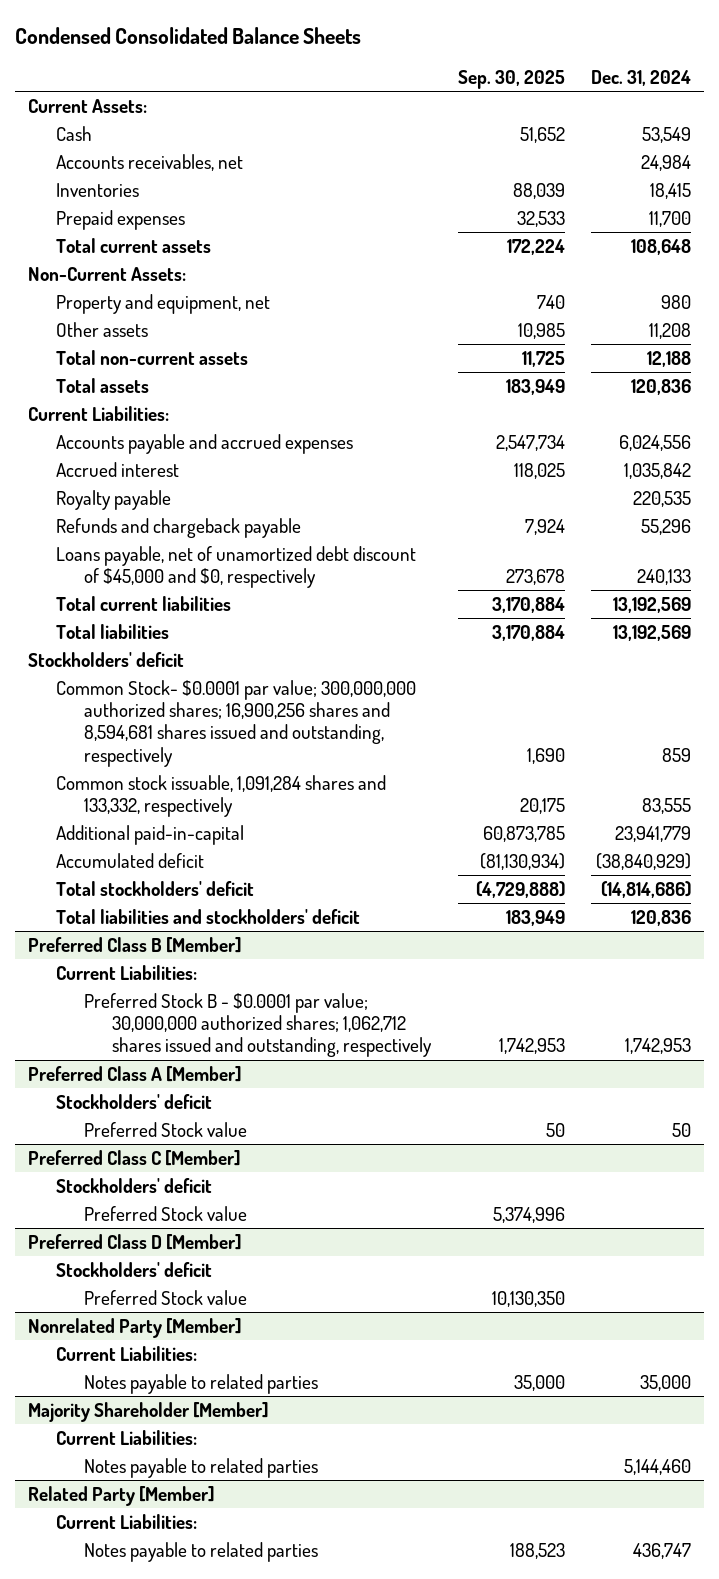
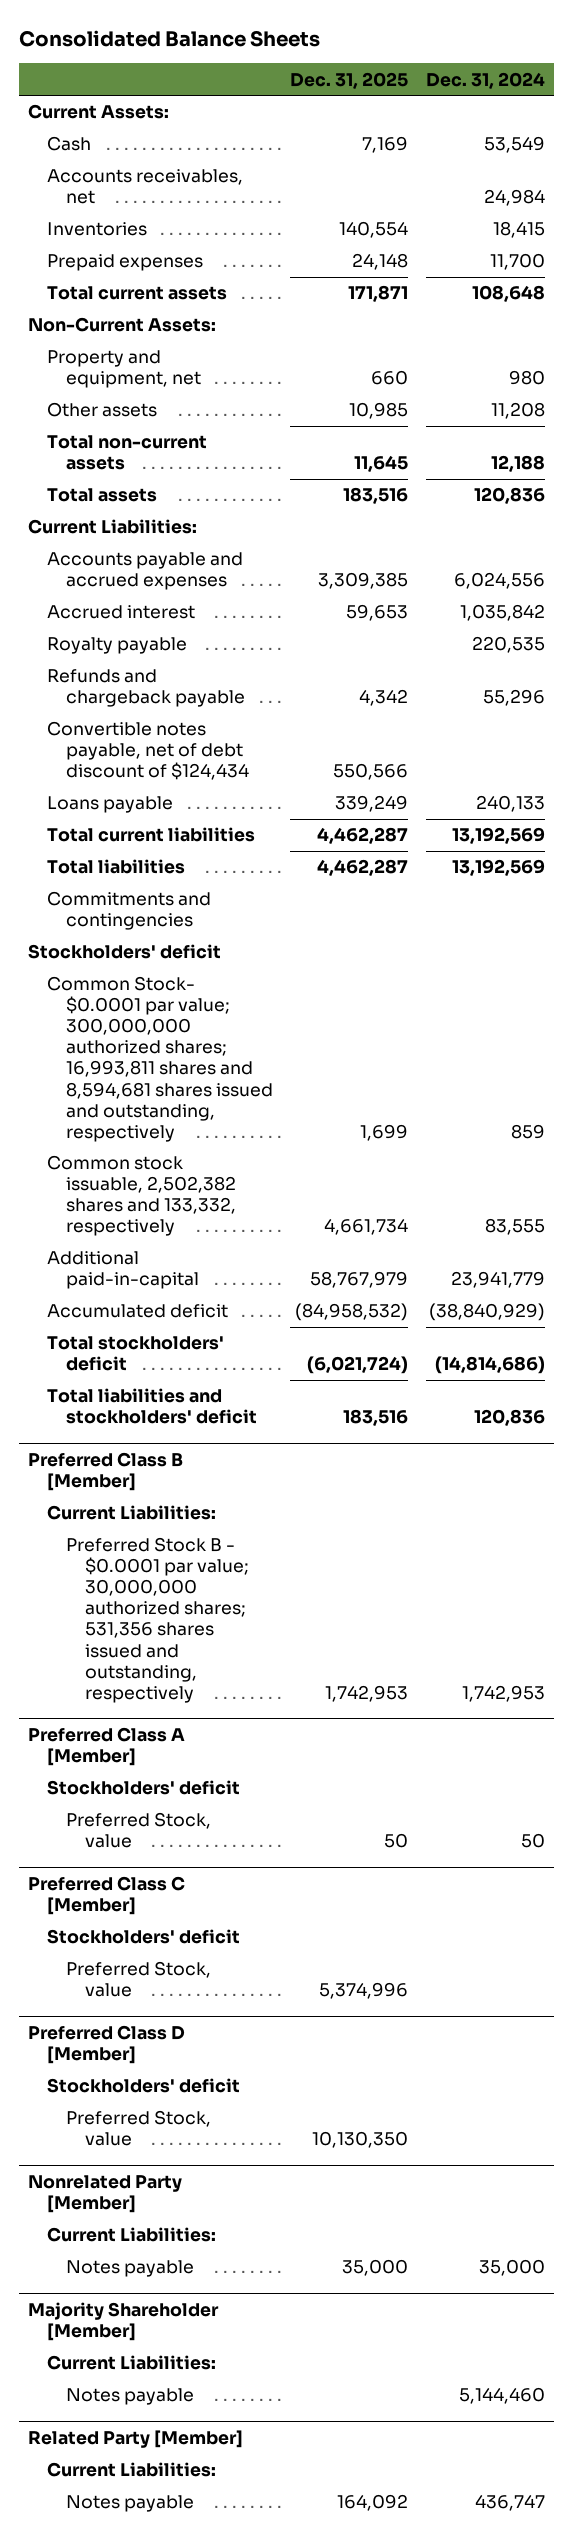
- Condensed Consolidated Balance Sheets
+ Consolidated Balance Sheets
- | Sep. 30, 2025 | Dec. 31, 2024
+ | Dec. 31, 2025 | Dec. 31, 2024
- Loans payable, net of unamortized debt discount of $45,000 and $0, respectively | 273,678 | 240,133
+ Convertible notes payable, net of debt discount of $124,434 | 550,566 |
+ Loans payable | 339,249 | 240,133
+ Commitments and contingencies
- Common Stock- $0.0001 par value; 300,000,000 authorized shares; 16,900,256 shares and 8,594,681 shares issued and outstanding, respectively | 1,690 | 859
- Common stock issuable, 1,091,284 shares and 133,332, respectively | 20,175 | 83,555
+ Common Stock- $0.0001 par value; 300,000,000 authorized shares; 16,993,811 shares and 8,594,681 shares issued and outstanding, respectively | 1,699 | 859
+ Common stock issuable, 2,502,382 shares and 133,332, respectively | 4,661,734 | 83,555
@ Preferred Class B [Member]
- Preferred Stock B - $0.0001 par value; 30,000,000 authorized shares; 1,062,712 shares issued and outstanding, respectively | 1,742,953 | 1,742,953
+ Preferred Stock B - $0.0001 par value; 30,000,000 authorized shares; 531,356 shares issued and outstanding, respectively | 1,742,953 | 1,742,953
@ Preferred Class A [Member]
- Preferred Stock value | 50 | 50
+ Preferred Stock, value | 50 | 50
@ Preferred Class C [Member]
- Preferred Stock value | 5,374,996 |
+ Preferred Stock, value | 5,374,996 |
@ Preferred Class D [Member]
- Preferred Stock value | 10,130,350 |
+ Preferred Stock, value | 10,130,350 |
@ Nonrelated Party [Member]
- Notes payable to related parties | 35,000 | 35,000
+ Notes payable | 35,000 | 35,000
@ Majority Shareholder [Member]
- Notes payable to related parties | | 5,144,460
+ Notes payable | | 5,144,460
@ Related Party [Member]
- Notes payable to related parties | 188,523 | 436,747
+ Notes payable | 164,092 | 436,747

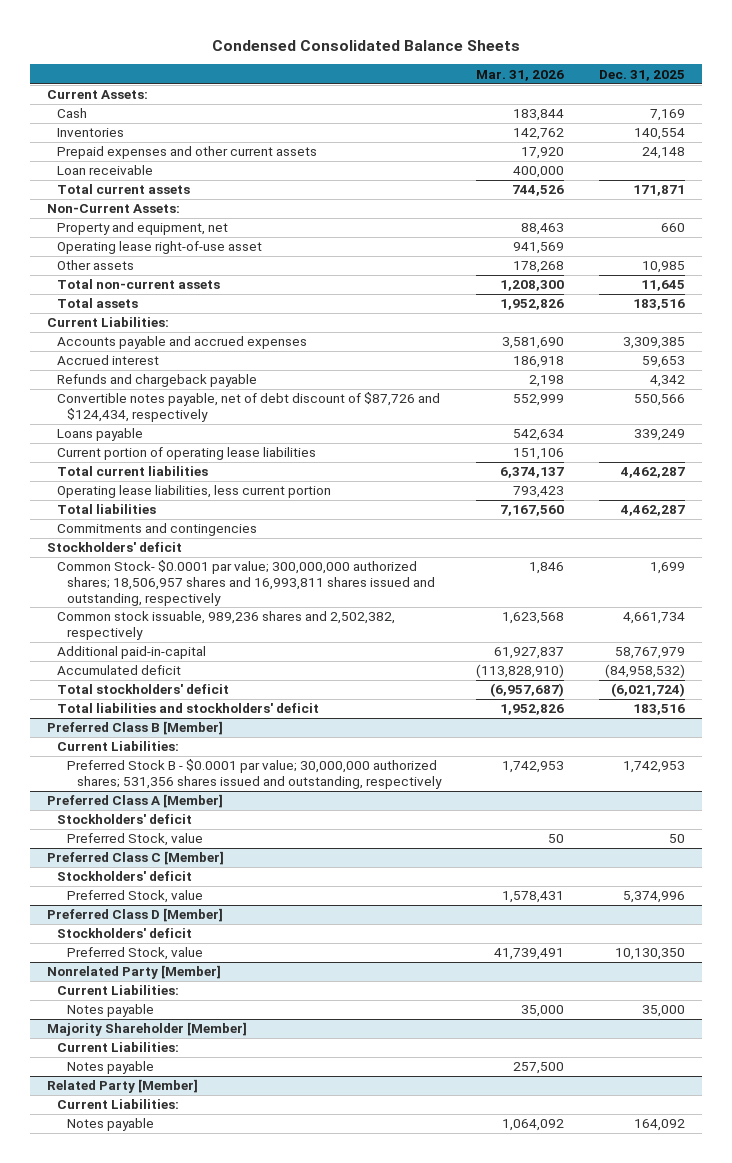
- Consolidated Balance Sheets
+ Condensed Consolidated Balance Sheets
- | Dec. 31, 2025 | Dec. 31, 2024
+ | Mar. 31, 2026 | Dec. 31, 2025
- Accounts receivables, net | | 24,984
- Prepaid expenses | 24,148 | 11,700
+ Prepaid expenses and other current assets | 17,920 | 24,148
+ Loan receivable | 400,000 |
+ Operating lease right-of-use asset | 941,569 |
- Royalty payable | | 220,535
- Convertible notes payable, net of debt discount of $124,434 | 550,566 |
+ Convertible notes payable, net of debt discount of $87,726 and $124,434, respectively | 552,999 | 550,566
+ Current portion of operating lease liabilities | 151,106 |
+ Operating lease liabilities, less current portion | 793,423 |
- Common Stock- $0.0001 par value; 300,000,000 authorized shares; 16,993,811 shares and 8,594,681 shares issued and outstanding, respectively | 1,699 | 859
- Common stock issuable, 2,502,382 shares and 133,332, respectively | 4,661,734 | 83,555
+ Common Stock- $0.0001 par value; 300,000,000 authorized shares; 18,506,957 shares and 16,993,811 shares issued and outstanding, respectively | 1,846 | 1,699
+ Common stock issuable, 989,236 shares and 2,502,382, respectively | 1,623,568 | 4,661,734

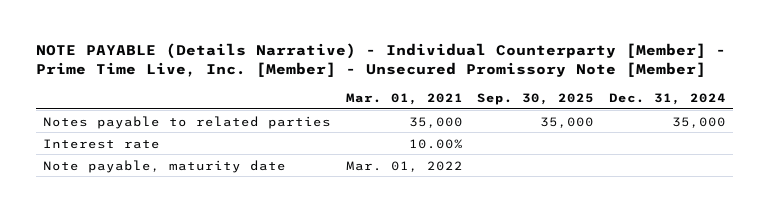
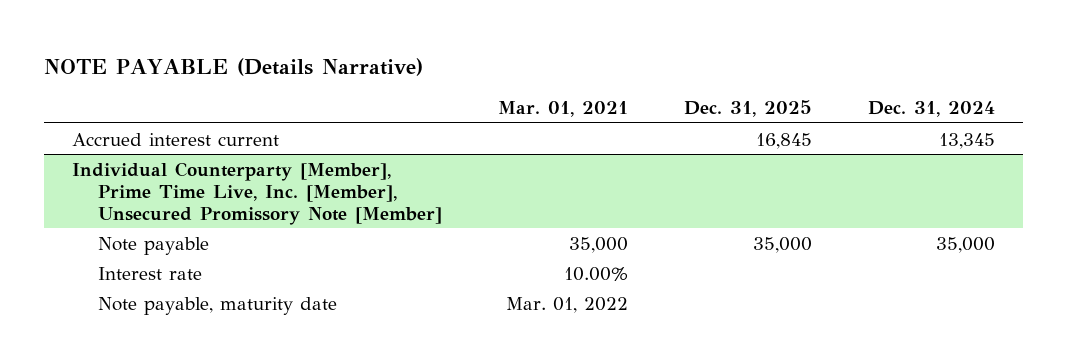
- NOTE PAYABLE (Details Narrative) - Individual Counterparty [Member] - Prime Time Live, Inc. [Member] - Unsecured Promissory Note [Member]
+ NOTE PAYABLE (Details Narrative)
- | Mar. 01, 2021 | Sep. 30, 2025 | Dec. 31, 2024
+ | Mar. 01, 2021 | Dec. 31, 2025 | Dec. 31, 2024
- Notes payable to related parties | 35,000 | 35,000 | 35,000
+ Accrued interest current | | 16,845 | 13,345
+ Individual Counterparty [Member], Prime Time Live, Inc. [Member], Unsecured Promissory Note [Member]
+ Note payable | 35,000 | 35,000 | 35,000

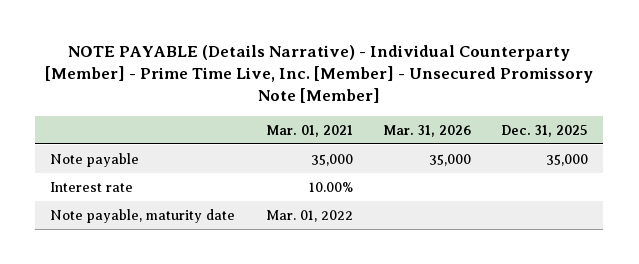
- NOTE PAYABLE (Details Narrative)
+ NOTE PAYABLE (Details Narrative) - Individual Counterparty [Member] - Prime Time Live, Inc. [Member] - Unsecured Promissory Note [Member]
- | Mar. 01, 2021 | Dec. 31, 2025 | Dec. 31, 2024
+ | Mar. 01, 2021 | Mar. 31, 2026 | Dec. 31, 2025
- Accrued interest current | | 16,845 | 13,345
- Individual Counterparty [Member], Prime Time Live, Inc. [Member], Unsecured Promissory Note [Member]

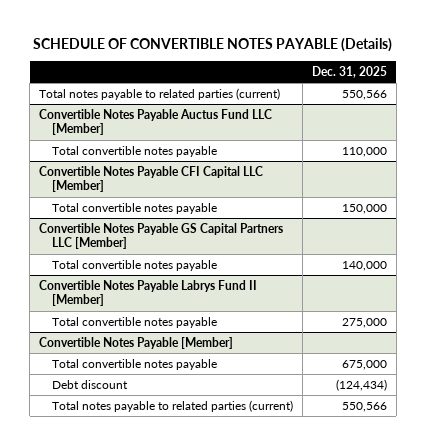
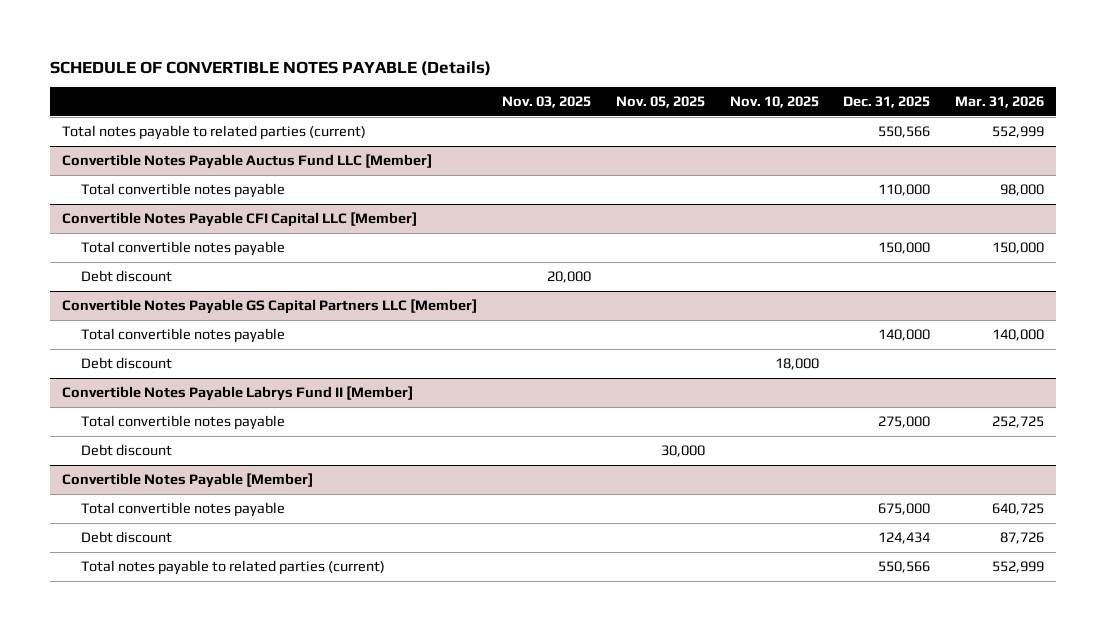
- | Dec. 31, 2025
+ | Nov. 03, 2025 | Nov. 05, 2025 | Nov. 10, 2025 | Dec. 31, 2025 | Mar. 31, 2026
@ Convertible Notes Payable CFI Capital LLC [Member]
+ Debt discount | 20,000 | | | |
@ Convertible Notes Payable GS Capital Partners LLC [Member]
+ Debt discount | | | 18,000 | |
@ Convertible Notes Payable Labrys Fund II [Member]
+ Debt discount | | 30,000 | | |
@ Convertible Notes Payable [Member]
- Debt discount | (124,434)
+ Debt discount | | | | 124,434 | 87,726

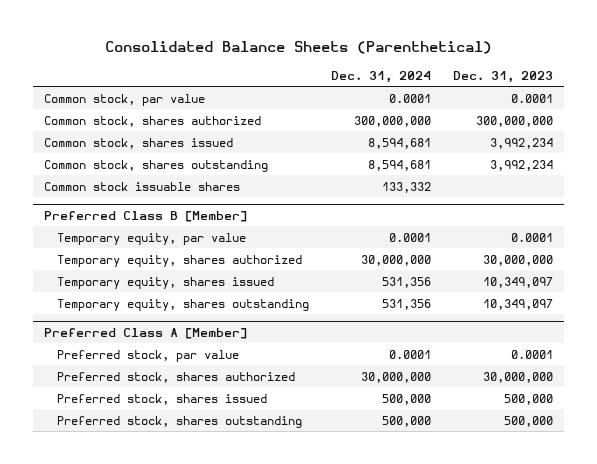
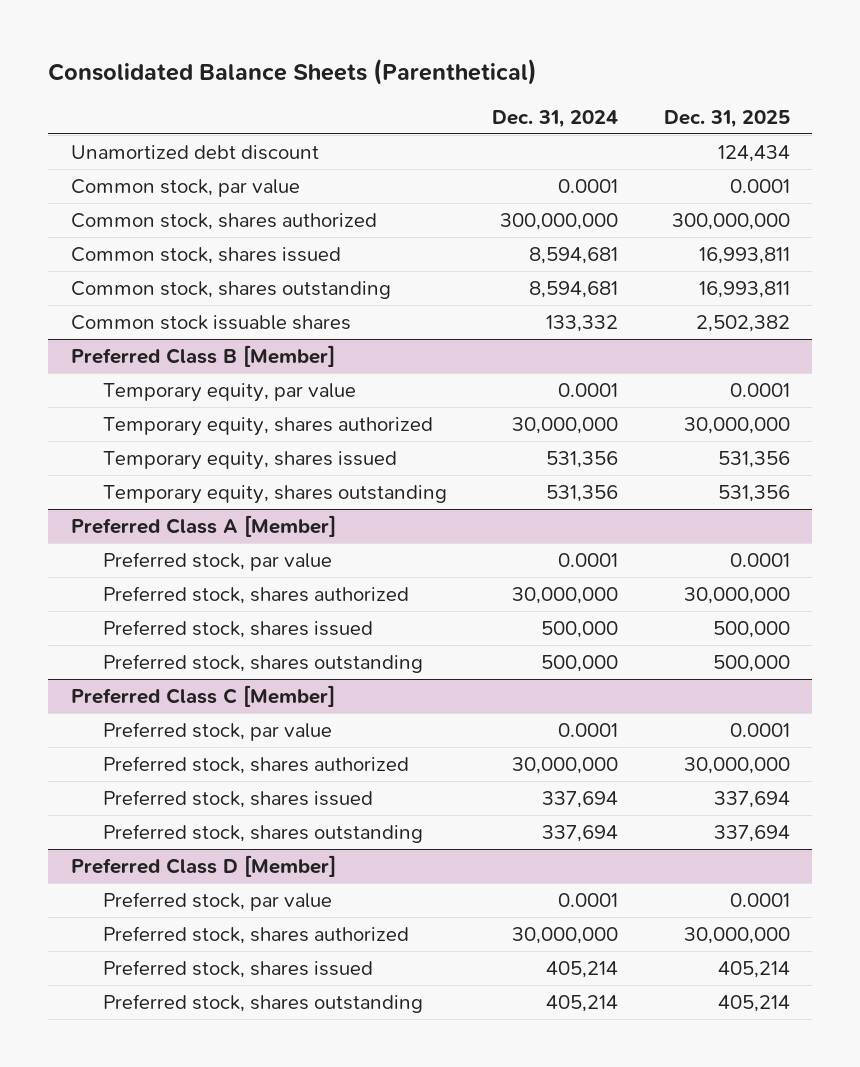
- | Dec. 31, 2024 | Dec. 31, 2023
+ | Dec. 31, 2024 | Dec. 31, 2025
+ Unamortized debt discount | | 124,434
+ Preferred Class C [Member]
+ Preferred stock, par value | 0.0001 | 0.0001
+ Preferred stock, shares authorized | 30,000,000 | 30,000,000
+ Preferred stock, shares issued | 337,694 | 337,694
+ Preferred stock, shares outstanding | 337,694 | 337,694
+ Preferred Class D [Member]
+ Preferred stock, par value | 0.0001 | 0.0001
+ Preferred stock, shares authorized | 30,000,000 | 30,000,000
+ Preferred stock, shares issued | 405,214 | 405,214
+ Preferred stock, shares outstanding | 405,214 | 405,214

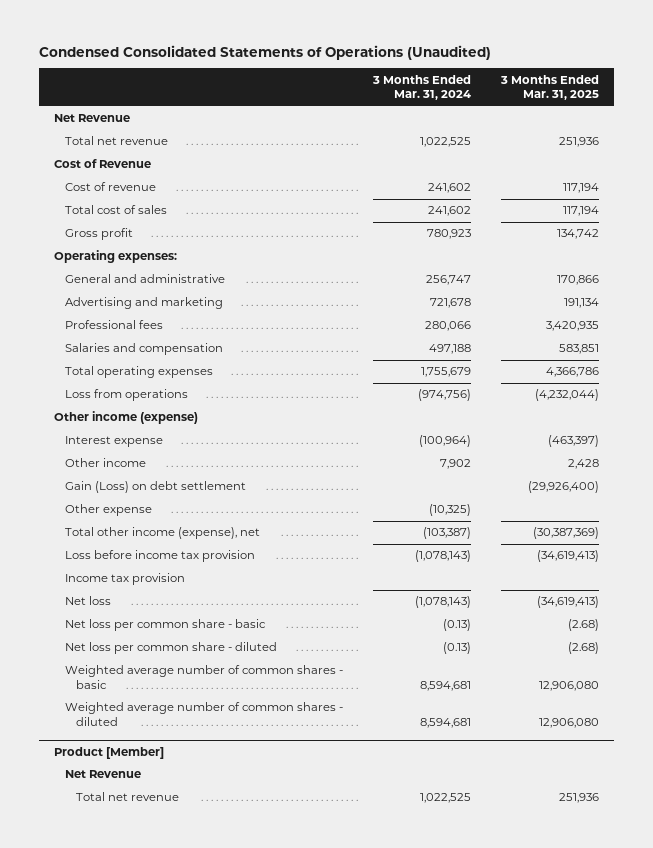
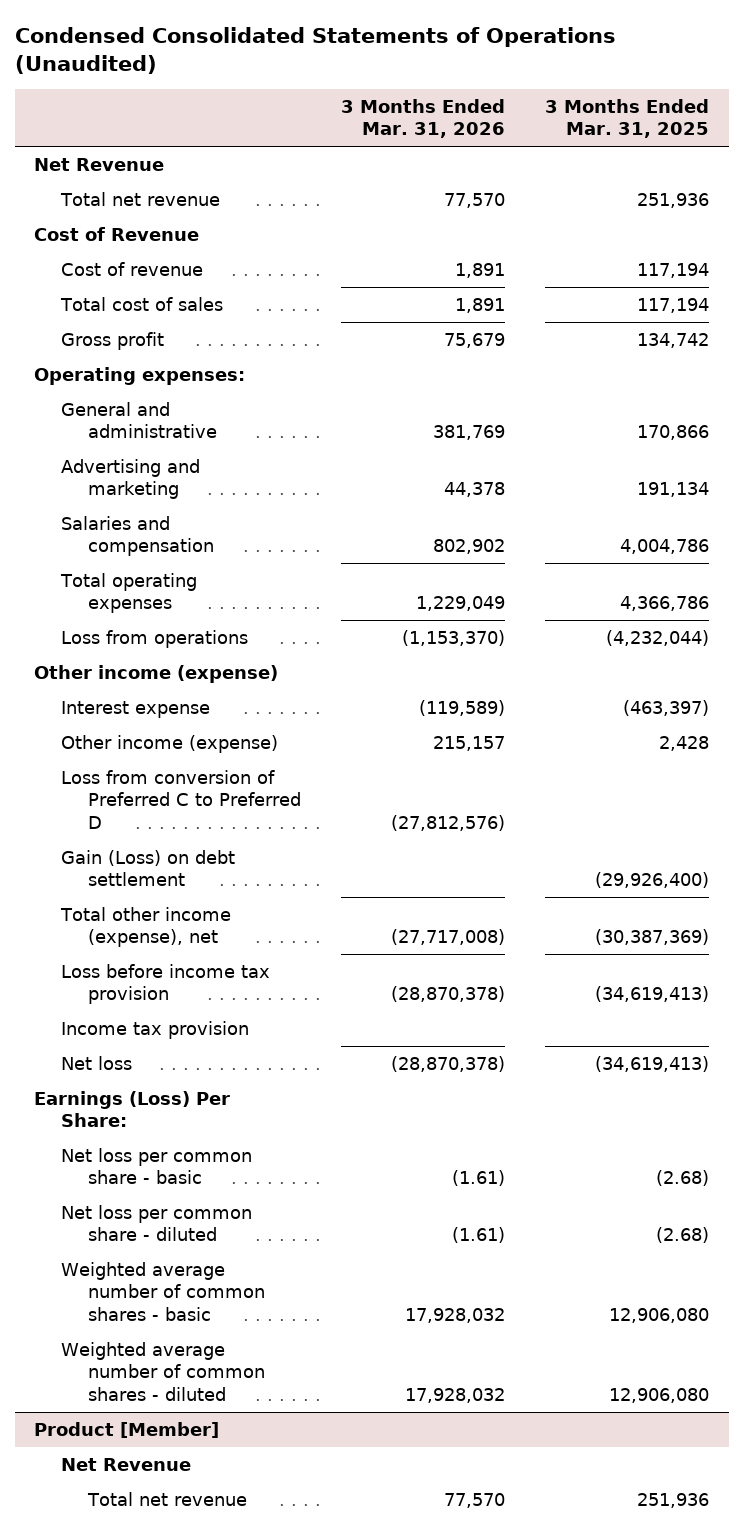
- | 3 Months Ended Mar. 31, 2024 | 3 Months Ended Mar. 31, 2025
+ | 3 Months Ended Mar. 31, 2026 | 3 Months Ended Mar. 31, 2025
- Professional fees | 280,066 | 3,420,935
- Salaries and compensation | 497,188 | 583,851
+ Salaries and compensation | 802,902 | 4,004,786
- Other income | 7,902 | 2,428
+ Other income (expense) | 215,157 | 2,428
+ Loss from conversion of Preferred C to Preferred D | (27,812,576) |
- Other expense | (10,325) |
+ Earnings (Loss) Per Share:

